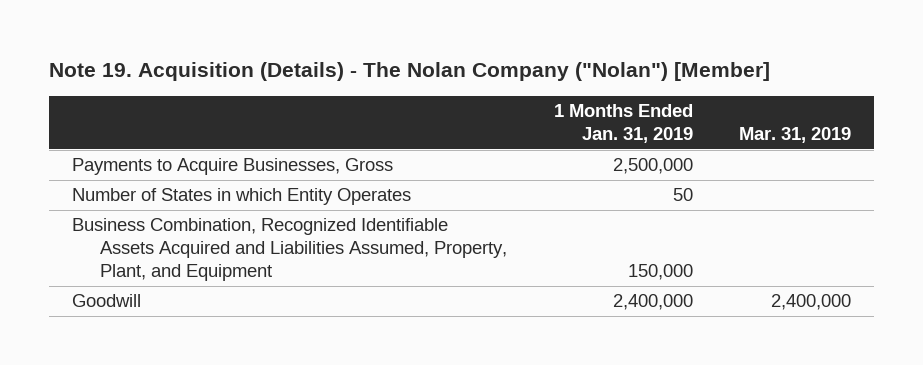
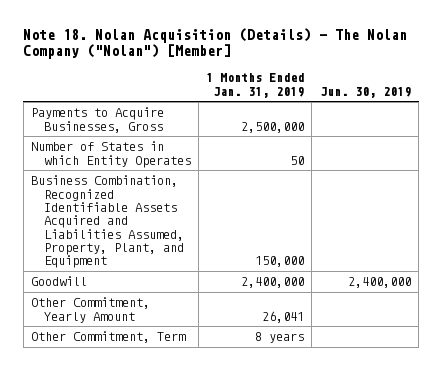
- Note 19. Acquisition (Details) - The Nolan Company ("Nolan") [Member]
+ Note 18. Nolan Acquisition (Details) - The Nolan Company ("Nolan") [Member]
- | 1 Months Ended Jan. 31, 2019 | Mar. 31, 2019
+ | 1 Months Ended Jan. 31, 2019 | Jun. 30, 2019
+ Other Commitment, Yearly Amount | 26,041 |
+ Other Commitment, Term | 8 years |

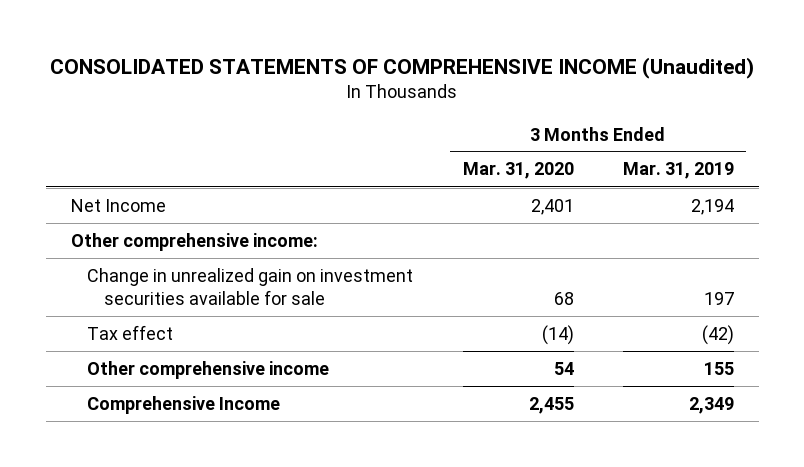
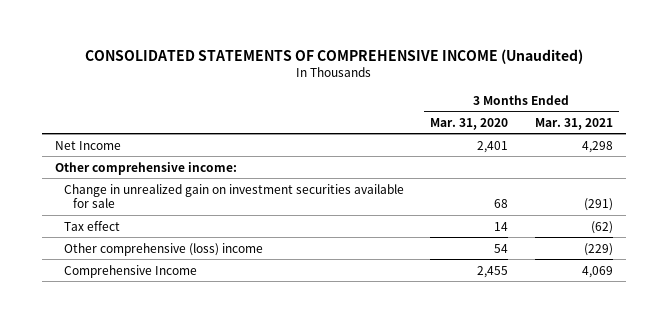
- | 3 Months Ended Mar. 31, 2020 | 3 Months Ended Mar. 31, 2019
+ | 3 Months Ended Mar. 31, 2020 | 3 Months Ended Mar. 31, 2021
- Tax effect | (14) | (42)
- Other comprehensive income | 54 | 155
+ Tax effect | 14 | (62)
+ Other comprehensive (loss) income | 54 | (229)

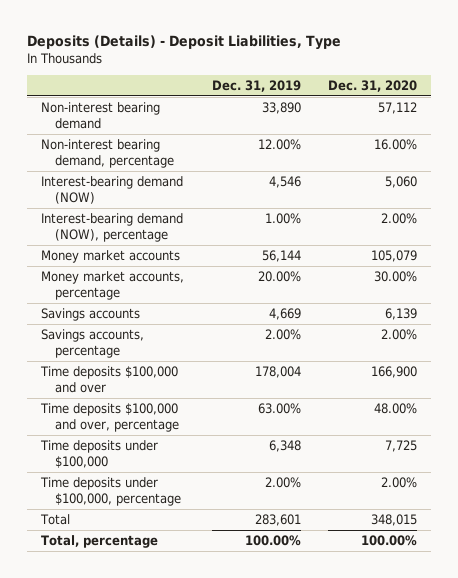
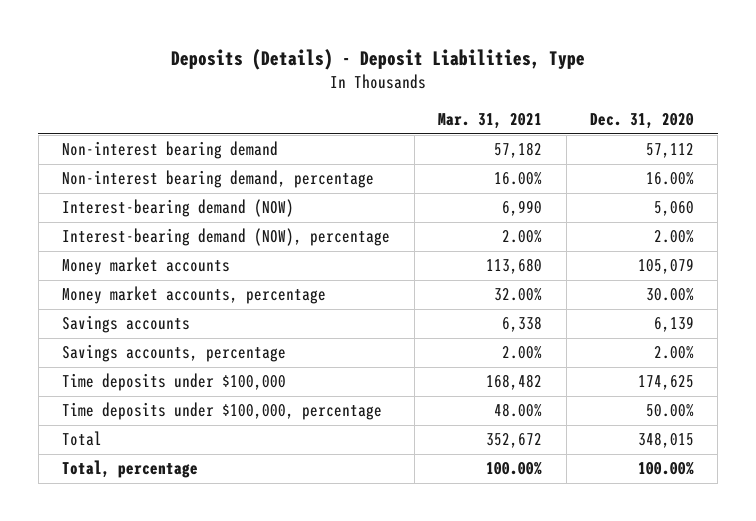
- | Dec. 31, 2019 | Dec. 31, 2020
+ | Mar. 31, 2021 | Dec. 31, 2020
- Time deposits $100,000 and over | 178,004 | 166,900
- Time deposits $100,000 and over, percentage | 63.00% | 48.00%
- Time deposits under $100,000 | 6,348 | 7,725
- Time deposits under $100,000, percentage | 2.00% | 2.00%
+ Time deposits under $100,000 | 168,482 | 174,625
+ Time deposits under $100,000, percentage | 48.00% | 50.00%

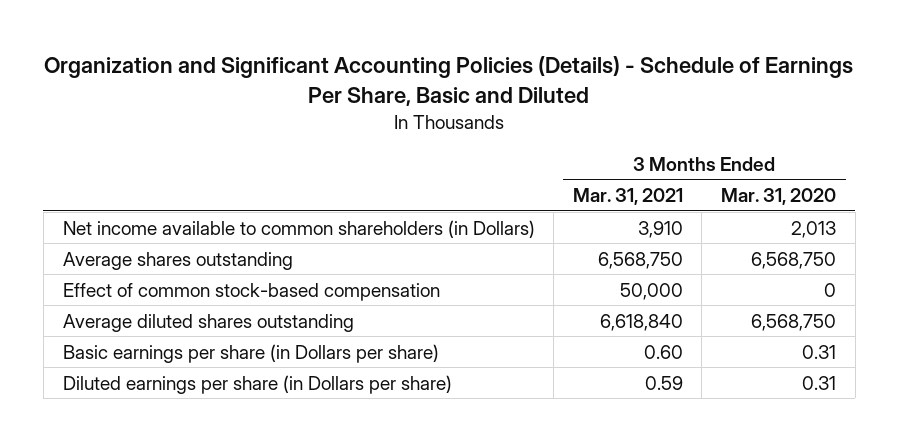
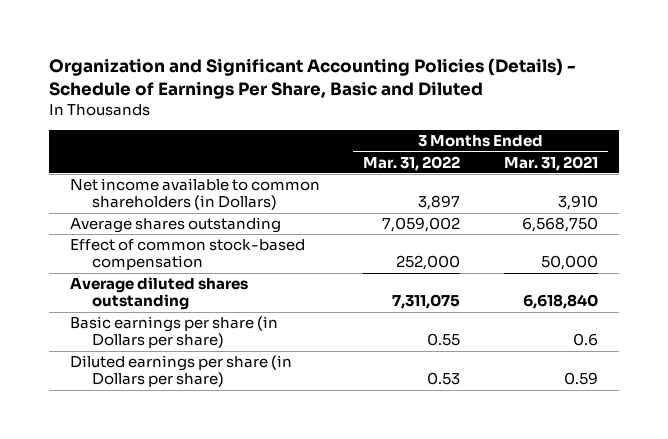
- | 3 Months Ended Mar. 31, 2021 | 3 Months Ended Mar. 31, 2020
+ | 3 Months Ended Mar. 31, 2022 | 3 Months Ended Mar. 31, 2021
- Basic earnings per share (in Dollars per share) | 0.60 | 0.31
+ Basic earnings per share (in Dollars per share) | 0.55 | 0.6

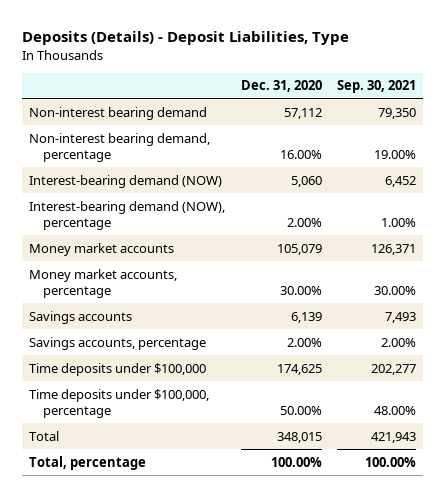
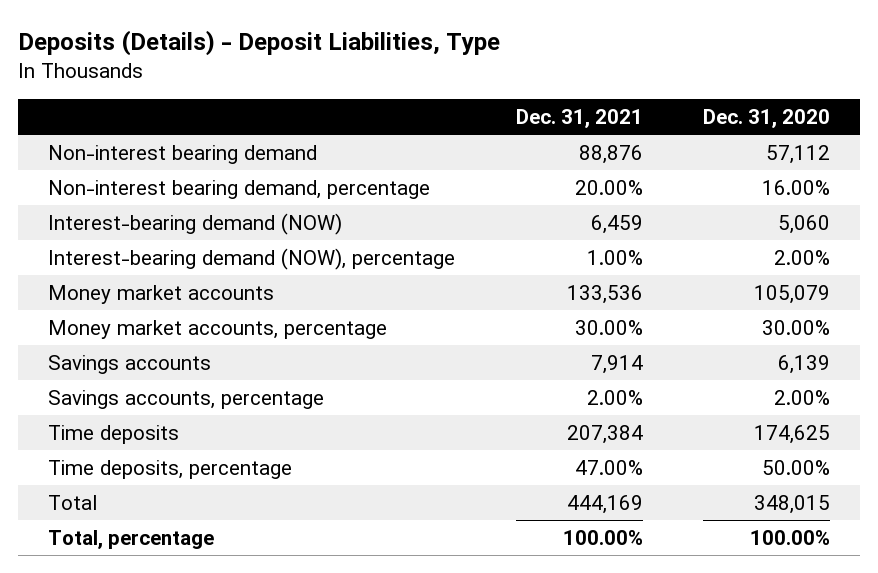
- | Dec. 31, 2020 | Sep. 30, 2021
+ | Dec. 31, 2021 | Dec. 31, 2020
- Time deposits under $100,000 | 174,625 | 202,277
- Time deposits under $100,000, percentage | 50.00% | 48.00%
+ Time deposits | 207,384 | 174,625
+ Time deposits, percentage | 47.00% | 50.00%

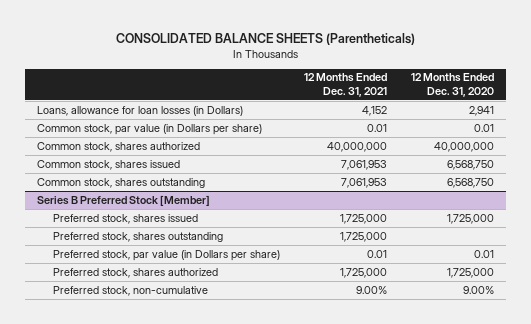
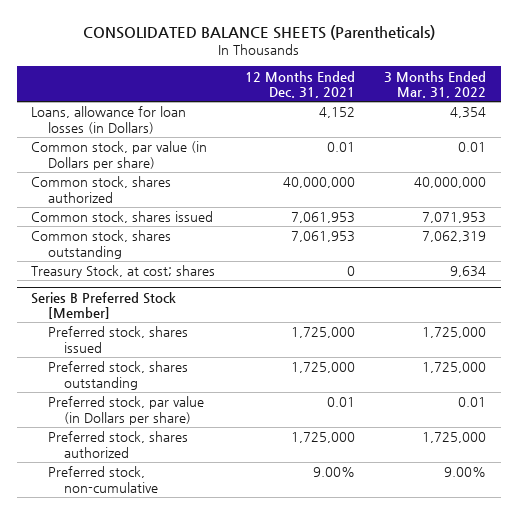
- | 12 Months Ended Dec. 31, 2021 | 12 Months Ended Dec. 31, 2020
+ | 12 Months Ended Dec. 31, 2021 | 3 Months Ended Mar. 31, 2022
+ Treasury Stock, at cost; shares | 0 | 9,634

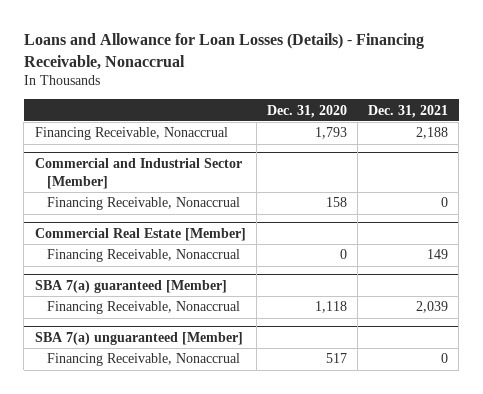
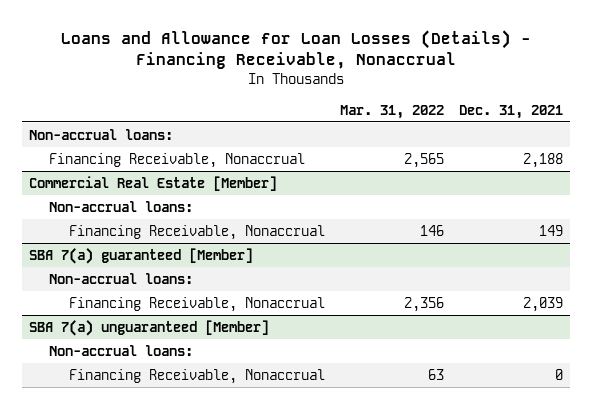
- | Dec. 31, 2020 | Dec. 31, 2021
+ | Mar. 31, 2022 | Dec. 31, 2021
+ Non-accrual loans:
- Commercial and Industrial Sector [Member]
- Financing Receivable, Nonaccrual | 158 | 0
@ Commercial Real Estate [Member]
+ Non-accrual loans:
@ SBA 7(a) guaranteed [Member]
+ Non-accrual loans:
@ SBA 7(a) unguaranteed [Member]
+ Non-accrual loans:

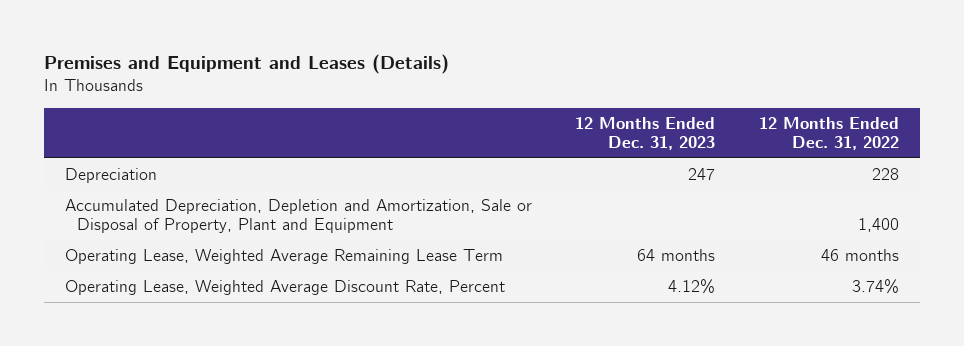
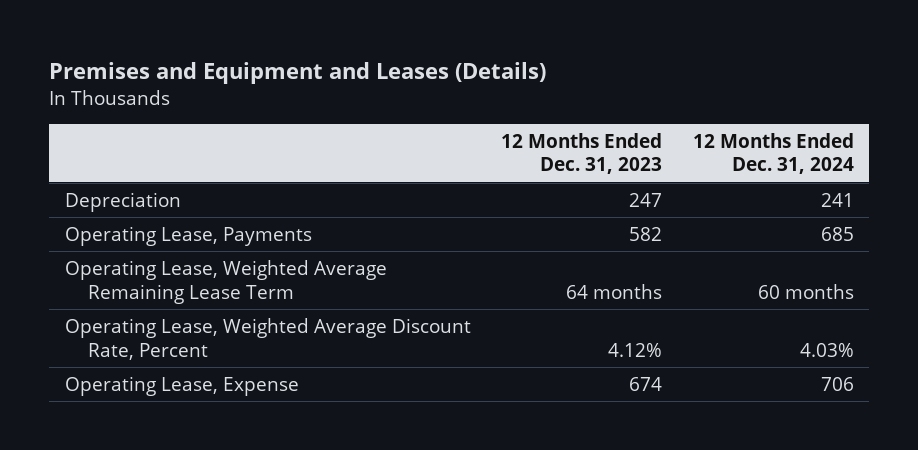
- | 12 Months Ended Dec. 31, 2023 | 12 Months Ended Dec. 31, 2022
+ | 12 Months Ended Dec. 31, 2023 | 12 Months Ended Dec. 31, 2024
- Accumulated Depreciation, Depletion and Amortization, Sale or Disposal of Property, Plant and Equipment | | 1,400
+ Operating Lease, Payments | 582 | 685
+ Operating Lease, Expense | 674 | 706

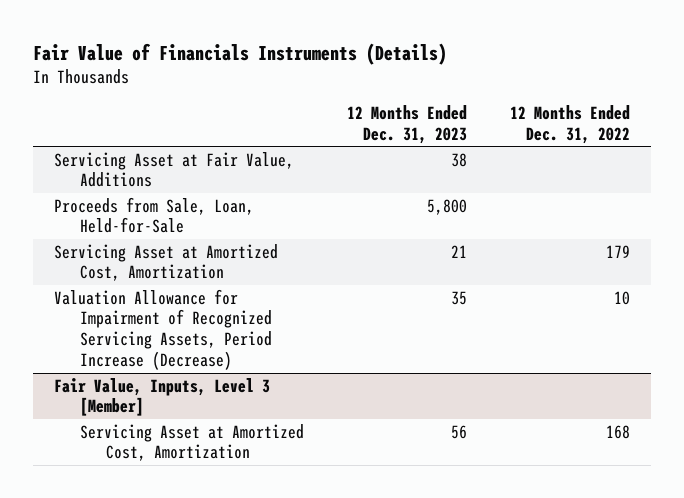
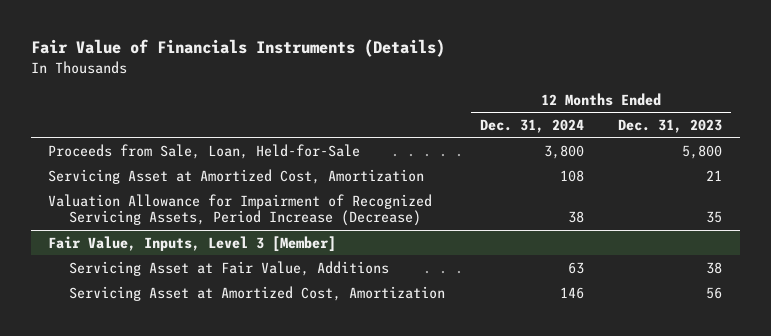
- | 12 Months Ended Dec. 31, 2023 | 12 Months Ended Dec. 31, 2022
+ | 12 Months Ended Dec. 31, 2024 | 12 Months Ended Dec. 31, 2023
- Servicing Asset at Fair Value, Additions | 38 |
@ Fair Value, Inputs, Level 3 [Member]
+ Servicing Asset at Fair Value, Additions | 63 | 38

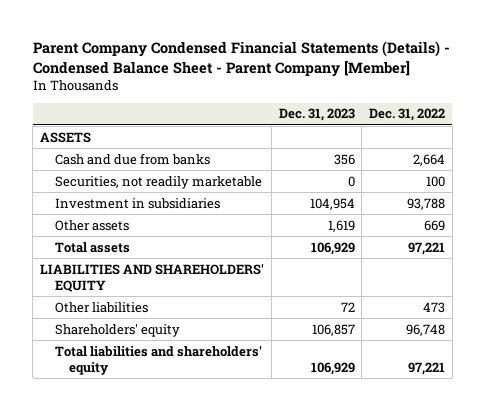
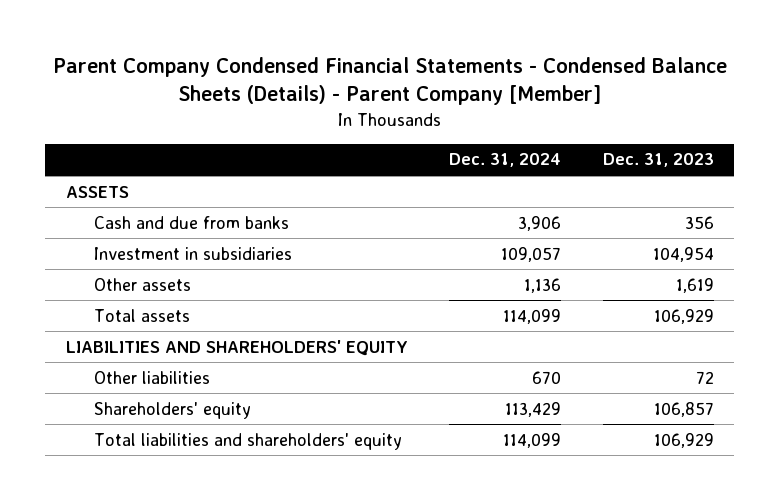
- Parent Company Condensed Financial Statements (Details) - Condensed Balance Sheet - Parent Company [Member]
+ Parent Company Condensed Financial Statements - Condensed Balance Sheets (Details) - Parent Company [Member]
- | Dec. 31, 2023 | Dec. 31, 2022
+ | Dec. 31, 2024 | Dec. 31, 2023
- Securities, not readily marketable | 0 | 100

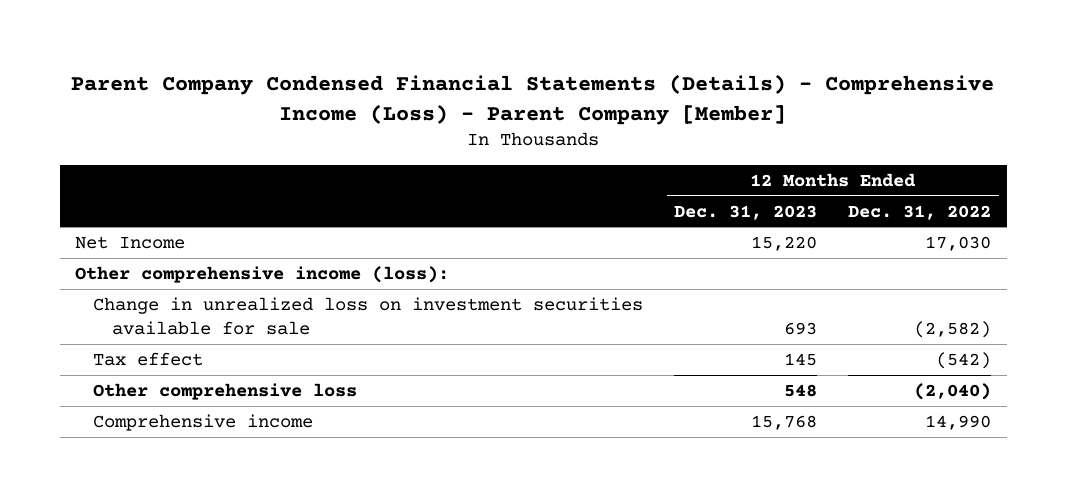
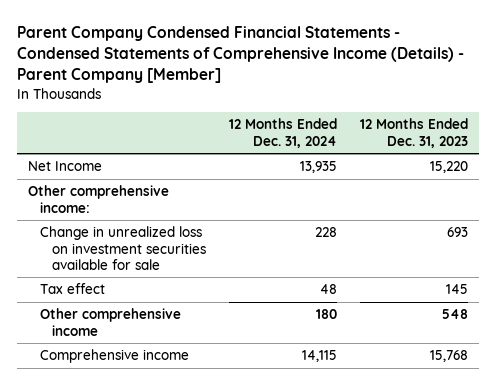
- Parent Company Condensed Financial Statements (Details) - Comprehensive Income (Loss) - Parent Company [Member]
+ Parent Company Condensed Financial Statements - Condensed Statements of Comprehensive Income (Details) - Parent Company [Member]
- | 12 Months Ended Dec. 31, 2023 | 12 Months Ended Dec. 31, 2022
+ | 12 Months Ended Dec. 31, 2024 | 12 Months Ended Dec. 31, 2023
- Other comprehensive income (loss):
+ Other comprehensive income:
- Other comprehensive loss | 548 | (2,040)
+ Other comprehensive income | 180 | 548

